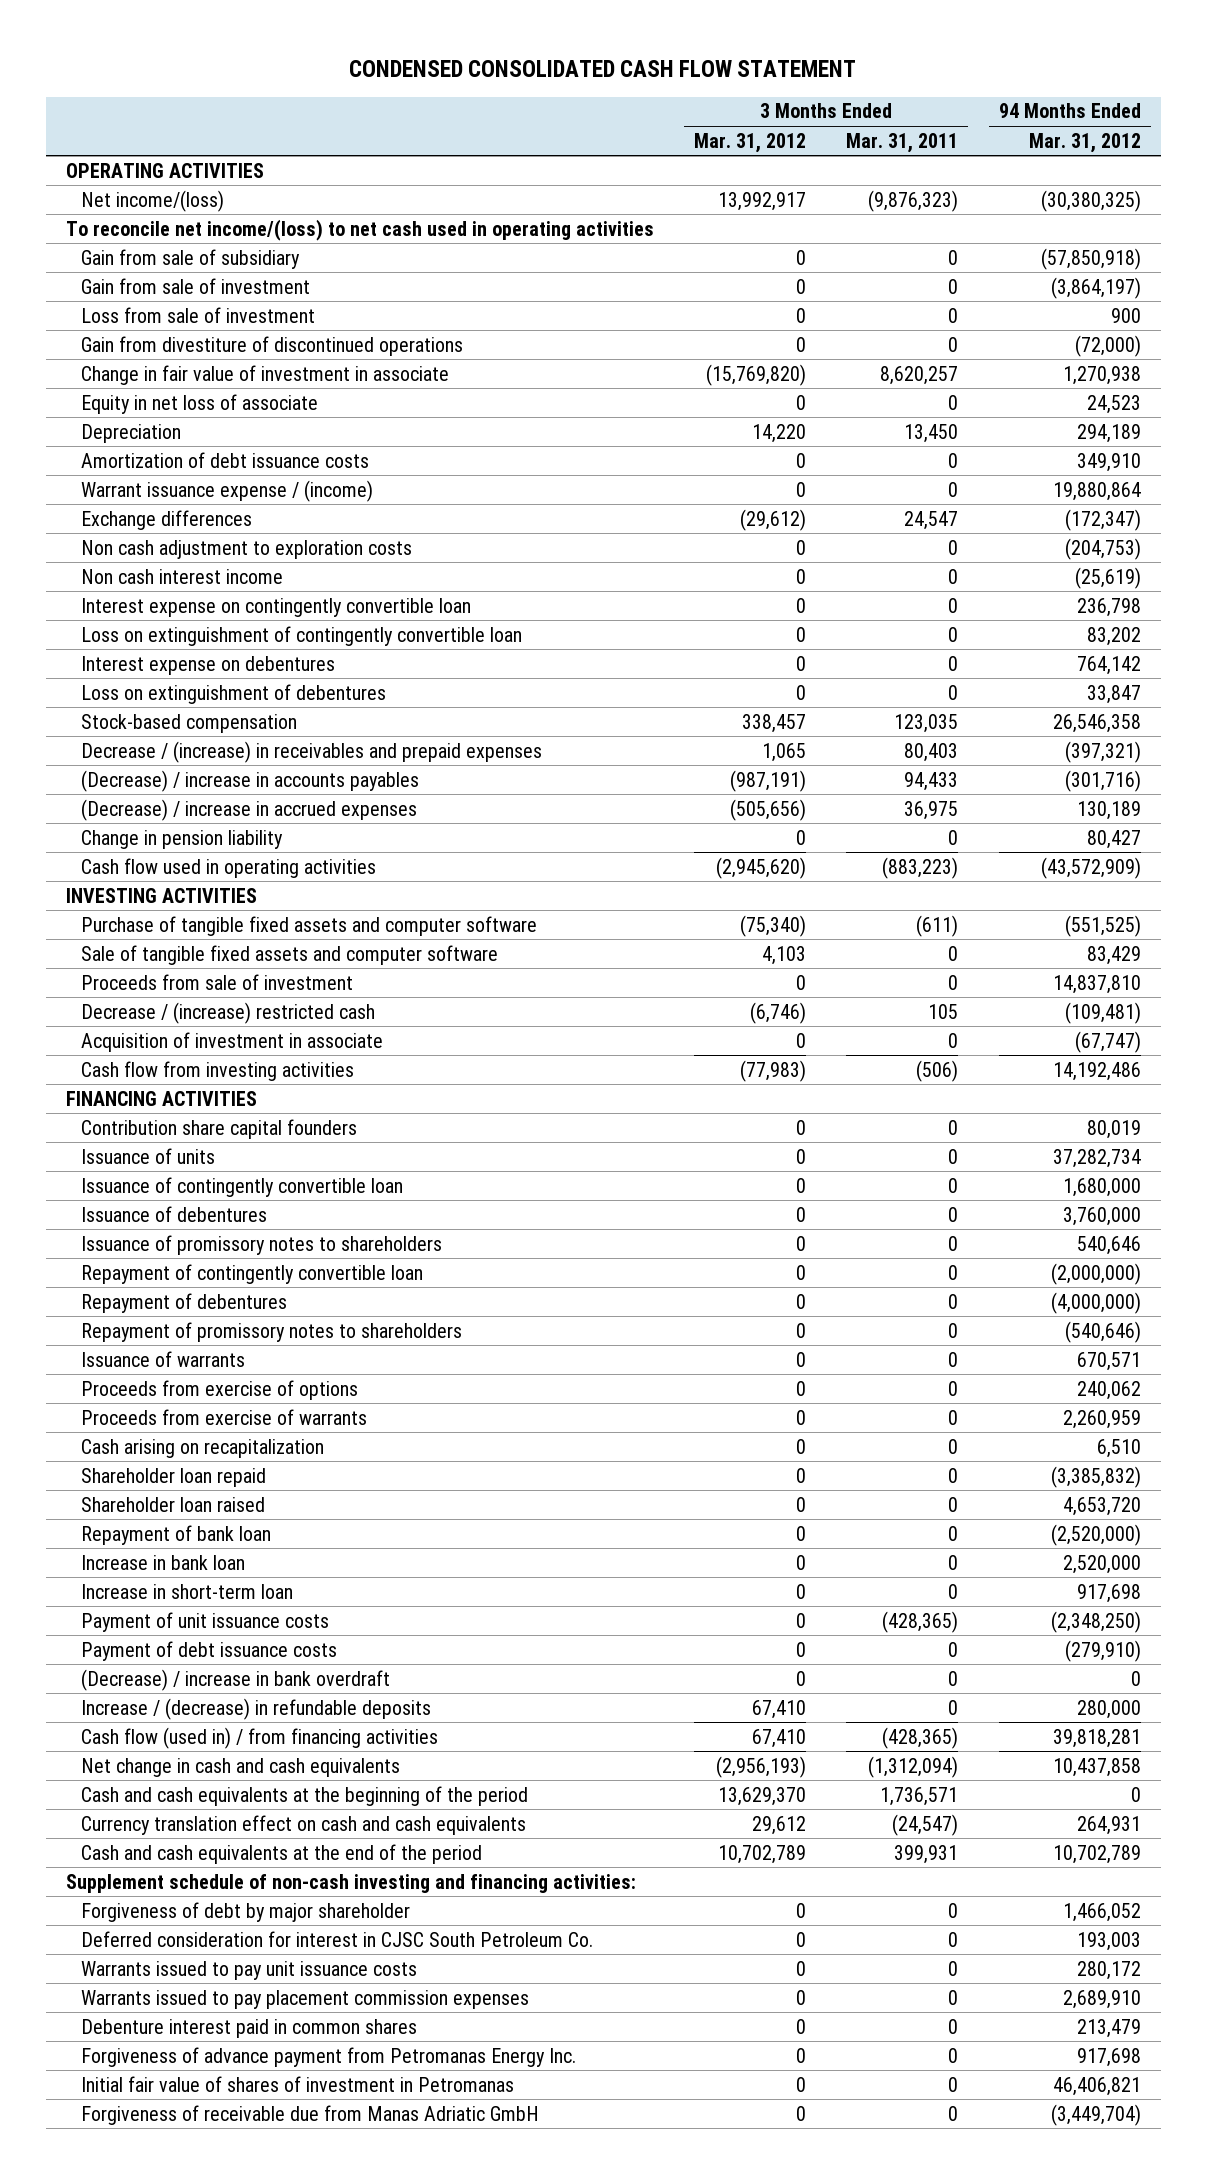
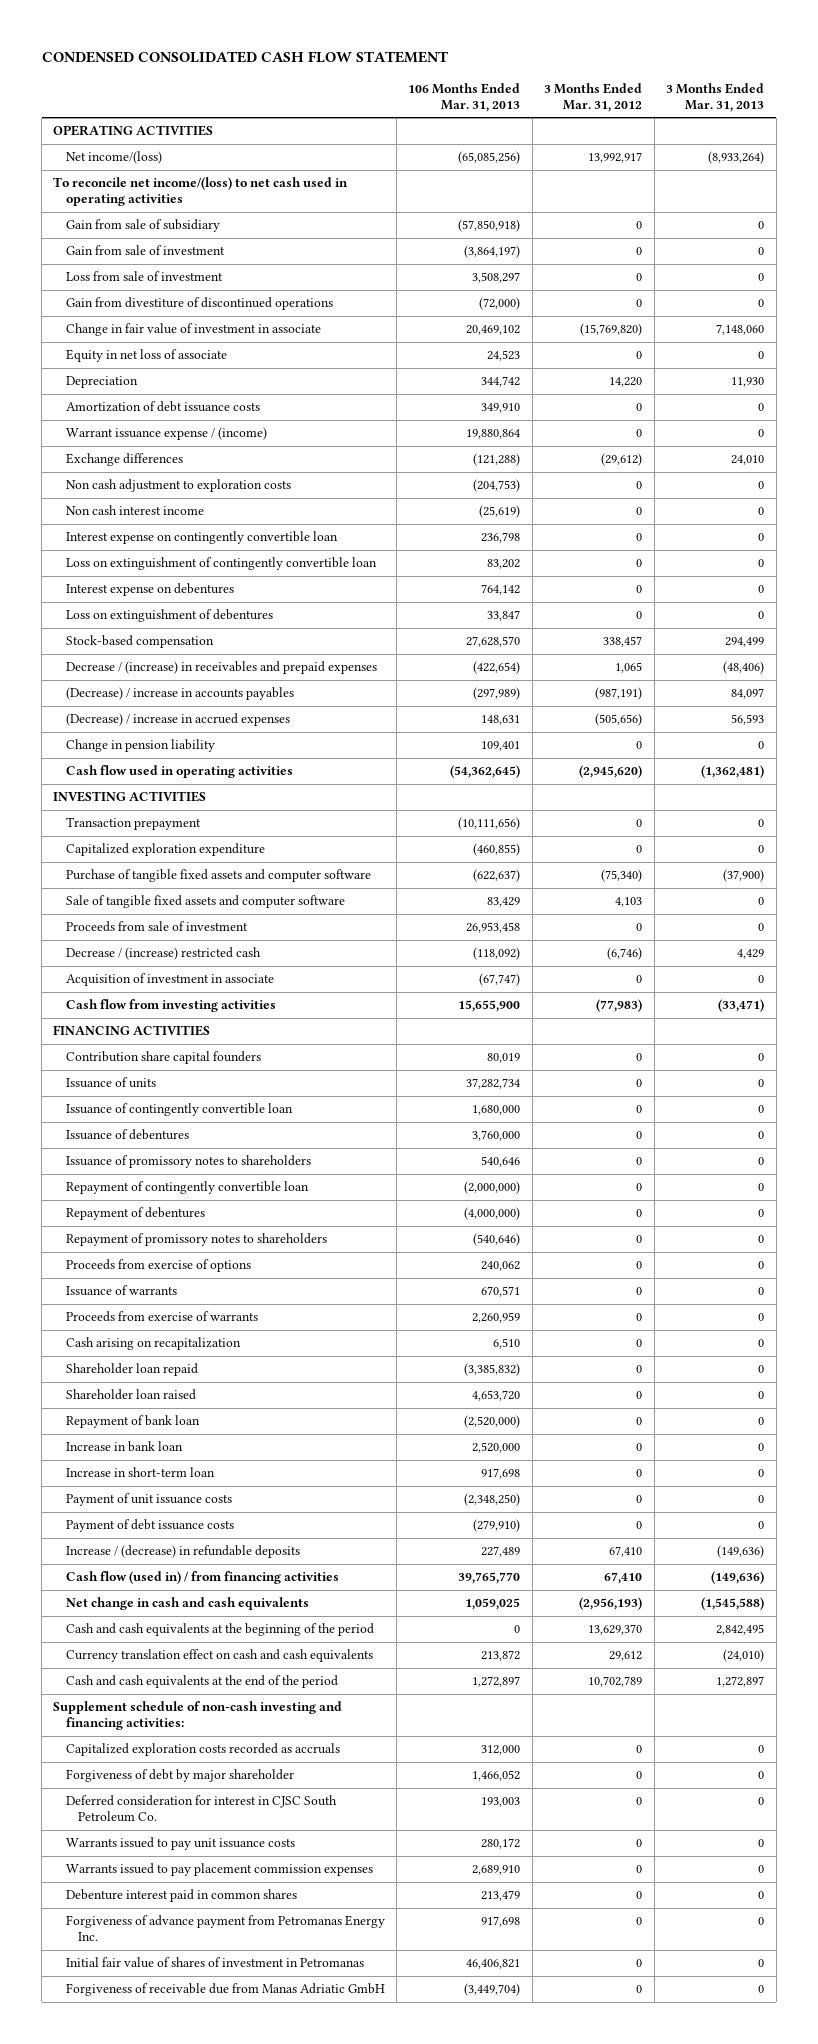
- | 3 Months Ended Mar. 31, 2012 | 3 Months Ended Mar. 31, 2011 | 94 Months Ended Mar. 31, 2012
+ | 106 Months Ended Mar. 31, 2013 | 3 Months Ended Mar. 31, 2012 | 3 Months Ended Mar. 31, 2013
+ Transaction prepayment | (10,111,656) | 0 | 0
+ Capitalized exploration expenditure | (460,855) | 0 | 0
moved down: Issuance of warrants | 670,571 | 0 | 0
- (Decrease) / increase in bank overdraft | 0 | 0 | 0
+ Capitalized exploration costs recorded as accruals | 312,000 | 0 | 0

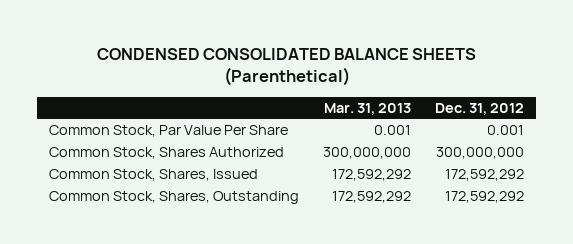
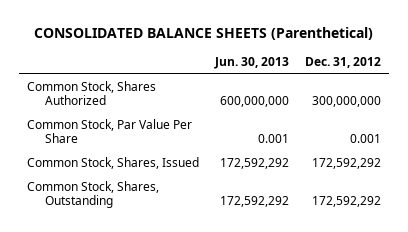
- CONDENSED CONSOLIDATED BALANCE SHEETS (Parenthetical)
+ CONSOLIDATED BALANCE SHEETS (Parenthetical)
- | Mar. 31, 2013 | Dec. 31, 2012
+ | Jun. 30, 2013 | Dec. 31, 2012
moved down: Common Stock, Par Value Per Share | 0.001 | 0.001

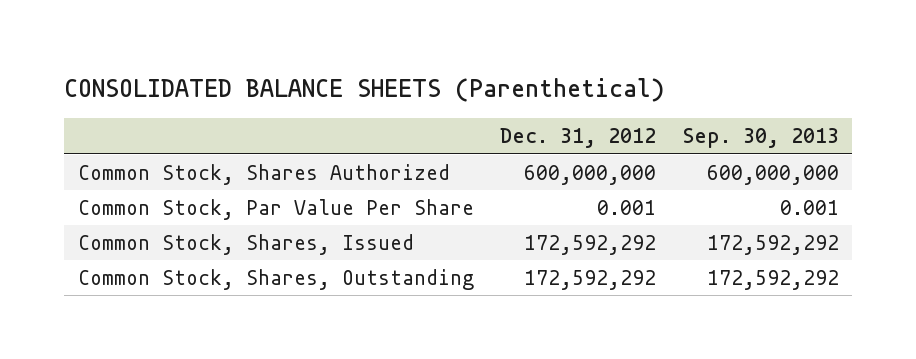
- | Jun. 30, 2013 | Dec. 31, 2012
+ | Dec. 31, 2012 | Sep. 30, 2013
- Common Stock, Shares Authorized | 600,000,000 | 300,000,000
+ Common Stock, Shares Authorized | 600,000,000 | 600,000,000

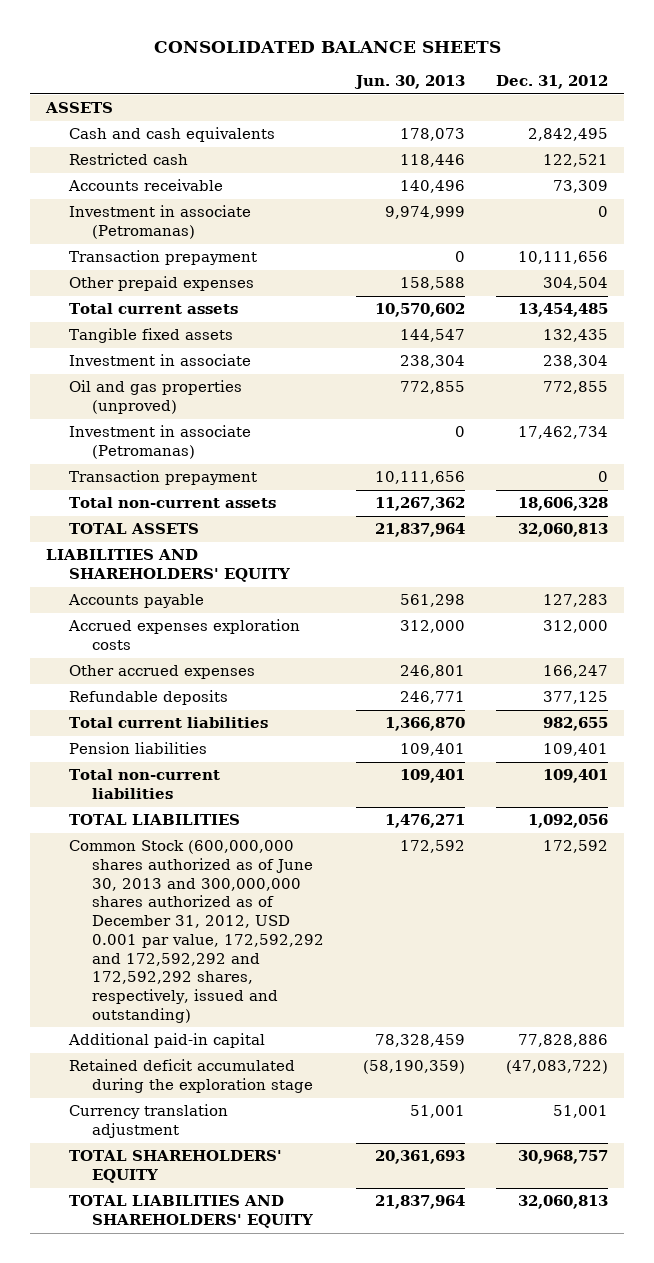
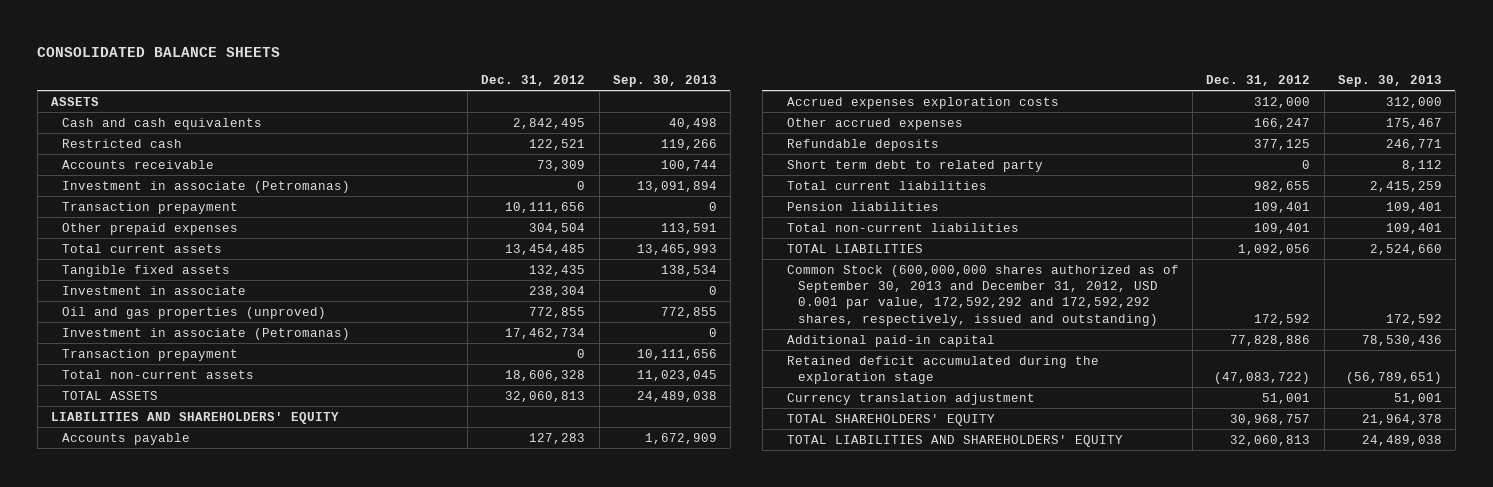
- | Jun. 30, 2013 | Dec. 31, 2012
+ | Dec. 31, 2012 | Sep. 30, 2013
+ Short term debt to related party | 0 | 8,112
- Common Stock (600,000,000 shares authorized as of June 30, 2013 and 300,000,000 shares authorized as of December 31, 2012, USD 0.001 par value, 172,592,292 and 172,592,292 and 172,592,292 shares, respectively, issued and outstanding) | 172,592 | 172,592
+ Common Stock (600,000,000 shares authorized as of September 30, 2013 and December 31, 2012, USD 0.001 par value, 172,592,292 and 172,592,292 shares, respectively, issued and outstanding) | 172,592 | 172,592

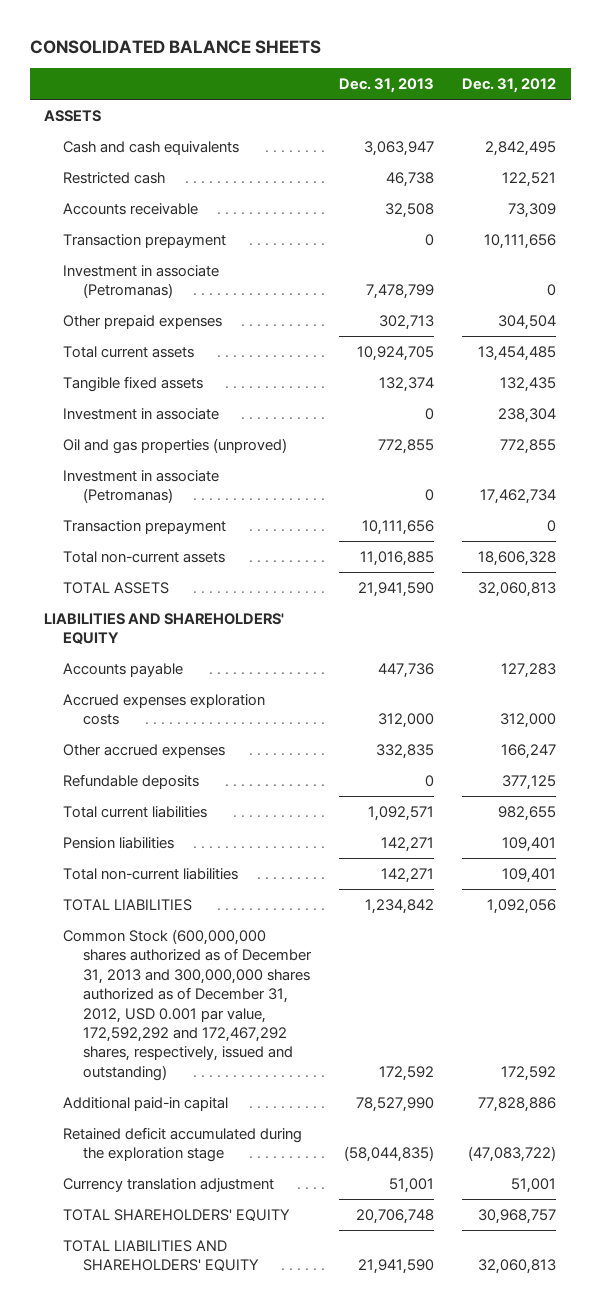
- | Dec. 31, 2012 | Sep. 30, 2013
+ | Dec. 31, 2013 | Dec. 31, 2012
moved down: Investment in associate (Petromanas) | 7,478,799 | 0
- Short term debt to related party | 0 | 8,112
- Common Stock (600,000,000 shares authorized as of September 30, 2013 and December 31, 2012, USD 0.001 par value, 172,592,292 and 172,592,292 shares, respectively, issued and outstanding) | 172,592 | 172,592
+ Common Stock (600,000,000 shares authorized as of December 31, 2013 and 300,000,000 shares authorized as of December 31, 2012, USD 0.001 par value, 172,592,292 and 172,467,292 shares, respectively, issued and outstanding) | 172,592 | 172,592

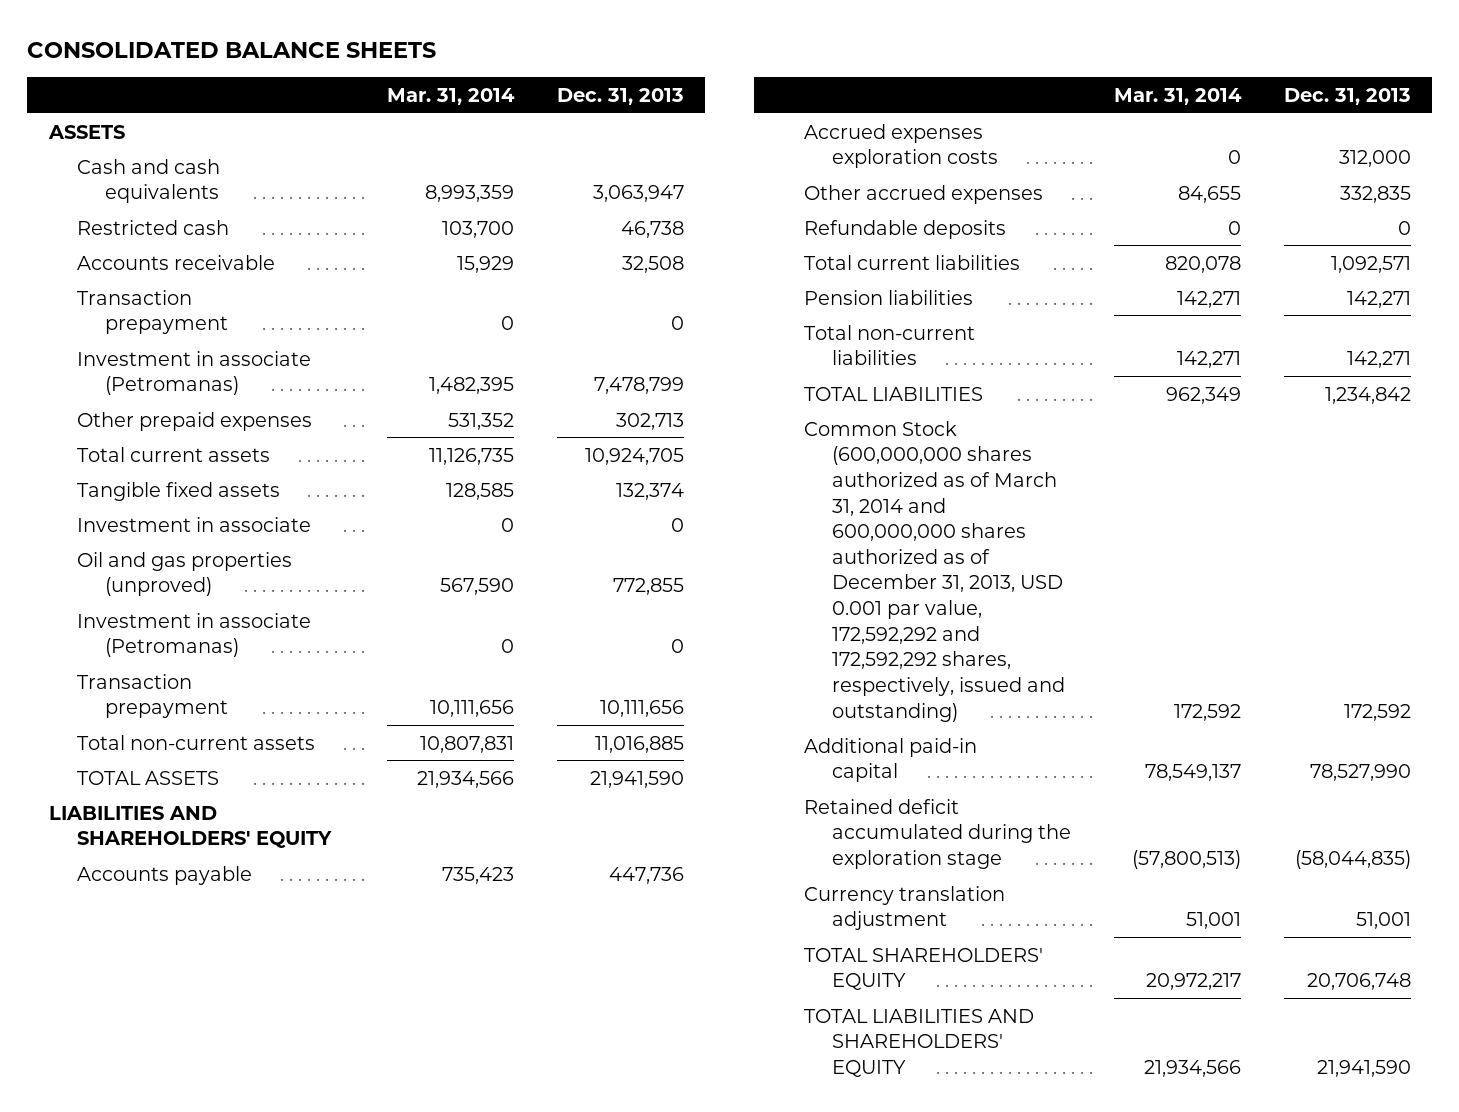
- | Dec. 31, 2013 | Dec. 31, 2012
+ | Mar. 31, 2014 | Dec. 31, 2013
- Common Stock (600,000,000 shares authorized as of December 31, 2013 and 300,000,000 shares authorized as of December 31, 2012, USD 0.001 par value, 172,592,292 and 172,467,292 shares, respectively, issued and outstanding) | 172,592 | 172,592
+ Common Stock (600,000,000 shares authorized as of March 31, 2014 and 600,000,000 shares authorized as of December 31, 2013, USD 0.001 par value, 172,592,292 and 172,592,292 shares, respectively, issued and outstanding) | 172,592 | 172,592

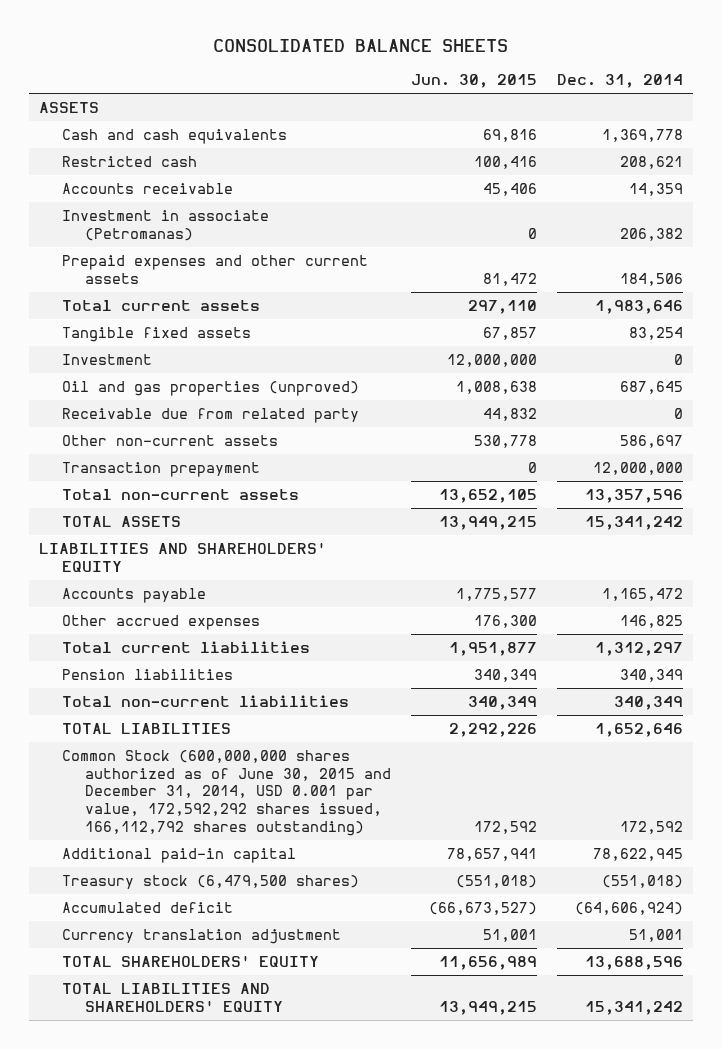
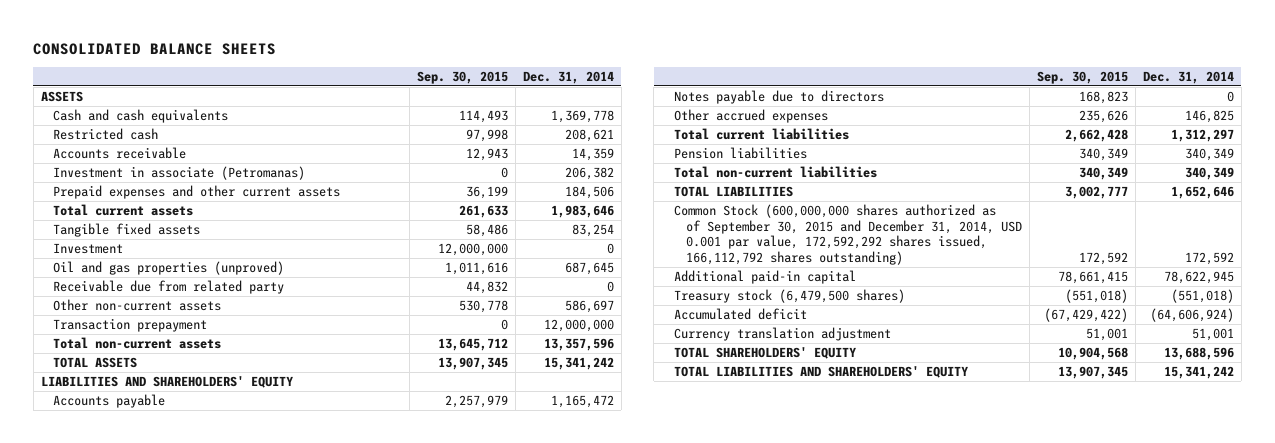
- | Jun. 30, 2015 | Dec. 31, 2014
+ | Sep. 30, 2015 | Dec. 31, 2014
+ Notes payable due to directors | 168,823 | 0
- Common Stock (600,000,000 shares authorized as of June 30, 2015 and December 31, 2014, USD 0.001 par value, 172,592,292 shares issued, 166,112,792 shares outstanding) | 172,592 | 172,592
+ Common Stock (600,000,000 shares authorized as of September 30, 2015 and December 31, 2014, USD 0.001 par value, 172,592,292 shares issued, 166,112,792 shares outstanding) | 172,592 | 172,592

